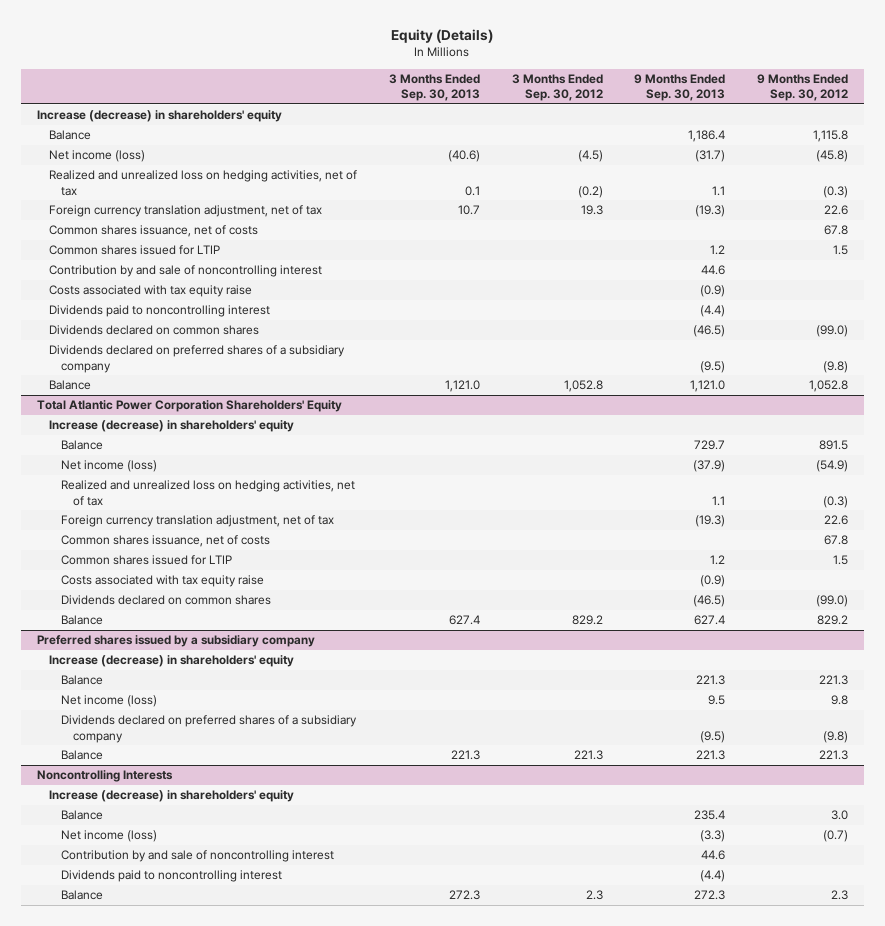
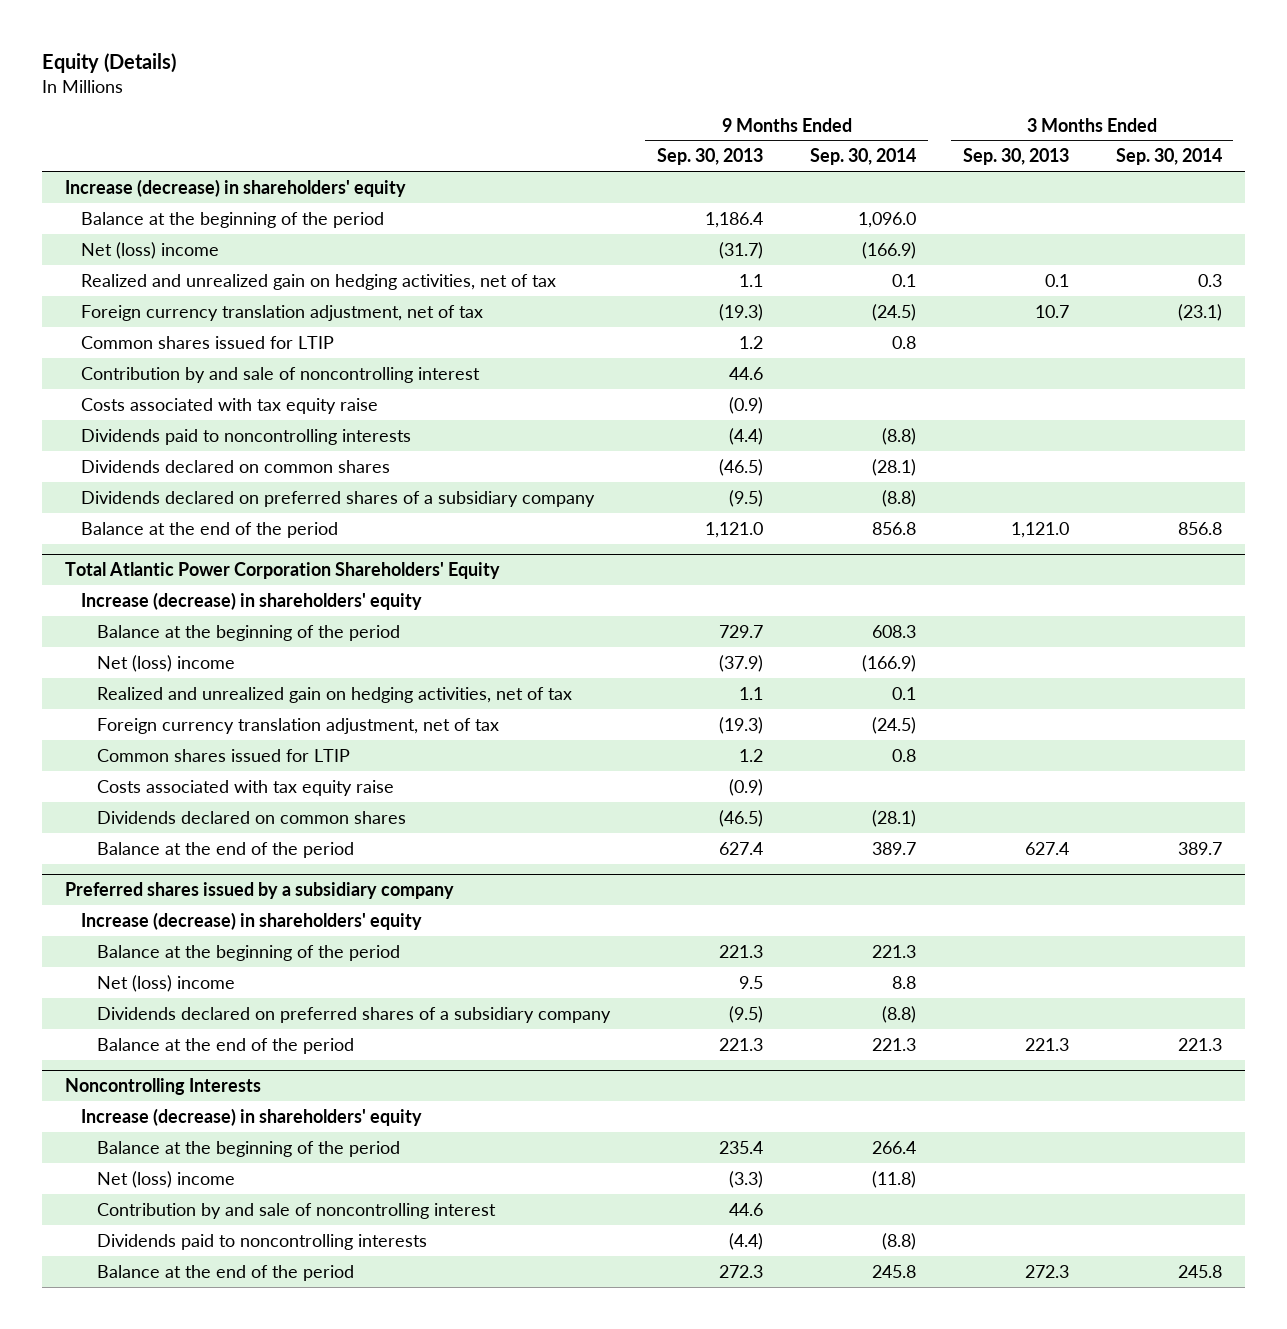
- | 3 Months Ended Sep. 30, 2013 | 3 Months Ended Sep. 30, 2012 | 9 Months Ended Sep. 30, 2013 | 9 Months Ended Sep. 30, 2012
+ | 9 Months Ended Sep. 30, 2013 | 9 Months Ended Sep. 30, 2014 | 3 Months Ended Sep. 30, 2013 | 3 Months Ended Sep. 30, 2014
- Balance | | | 1,186.4 | 1,115.8
- Net income (loss) | (40.6) | (4.5) | (31.7) | (45.8)
- Realized and unrealized loss on hedging activities, net of tax | 0.1 | (0.2) | 1.1 | (0.3)
+ Balance at the beginning of the period | 1,186.4 | 1,096.0 | |
+ Net (loss) income | (31.7) | (166.9) | |
+ Realized and unrealized gain on hedging activities, net of tax | 1.1 | 0.1 | 0.1 | 0.3
- Common shares issuance, net of costs | | | | 67.8
- Dividends paid to noncontrolling interest | | | (4.4) |
+ Dividends paid to noncontrolling interests | (4.4) | (8.8) | |
- Balance | 1,121.0 | 1,052.8 | 1,121.0 | 1,052.8
+ Balance at the end of the period | 1,121.0 | 856.8 | 1,121.0 | 856.8
@ Total Atlantic Power Corporation Shareholders' Equity
- Balance | | | 729.7 | 891.5
- Net income (loss) | | | (37.9) | (54.9)
- Realized and unrealized loss on hedging activities, net of tax | | | 1.1 | (0.3)
+ Balance at the beginning of the period | 729.7 | 608.3 | |
+ Net (loss) income | (37.9) | (166.9) | |
+ Realized and unrealized gain on hedging activities, net of tax | 1.1 | 0.1 | |
- Common shares issuance, net of costs | | | | 67.8
- Balance | 627.4 | 829.2 | 627.4 | 829.2
+ Balance at the end of the period | 627.4 | 389.7 | 627.4 | 389.7
@ Preferred shares issued by a subsidiary company
- Balance | | | 221.3 | 221.3
- Net income (loss) | | | 9.5 | 9.8
+ Balance at the beginning of the period | 221.3 | 221.3 | |
+ Net (loss) income | 9.5 | 8.8 | |
- Balance | 221.3 | 221.3 | 221.3 | 221.3
+ Balance at the end of the period | 221.3 | 221.3 | 221.3 | 221.3
@ Noncontrolling Interests
- Balance | | | 235.4 | 3.0
- Net income (loss) | | | (3.3) | (0.7)
+ Balance at the beginning of the period | 235.4 | 266.4 | |
+ Net (loss) income | (3.3) | (11.8) | |
- Dividends paid to noncontrolling interest | | | (4.4) |
- Balance | 272.3 | 2.3 | 272.3 | 2.3
+ Dividends paid to noncontrolling interests | (4.4) | (8.8) | |
+ Balance at the end of the period | 272.3 | 245.8 | 272.3 | 245.8

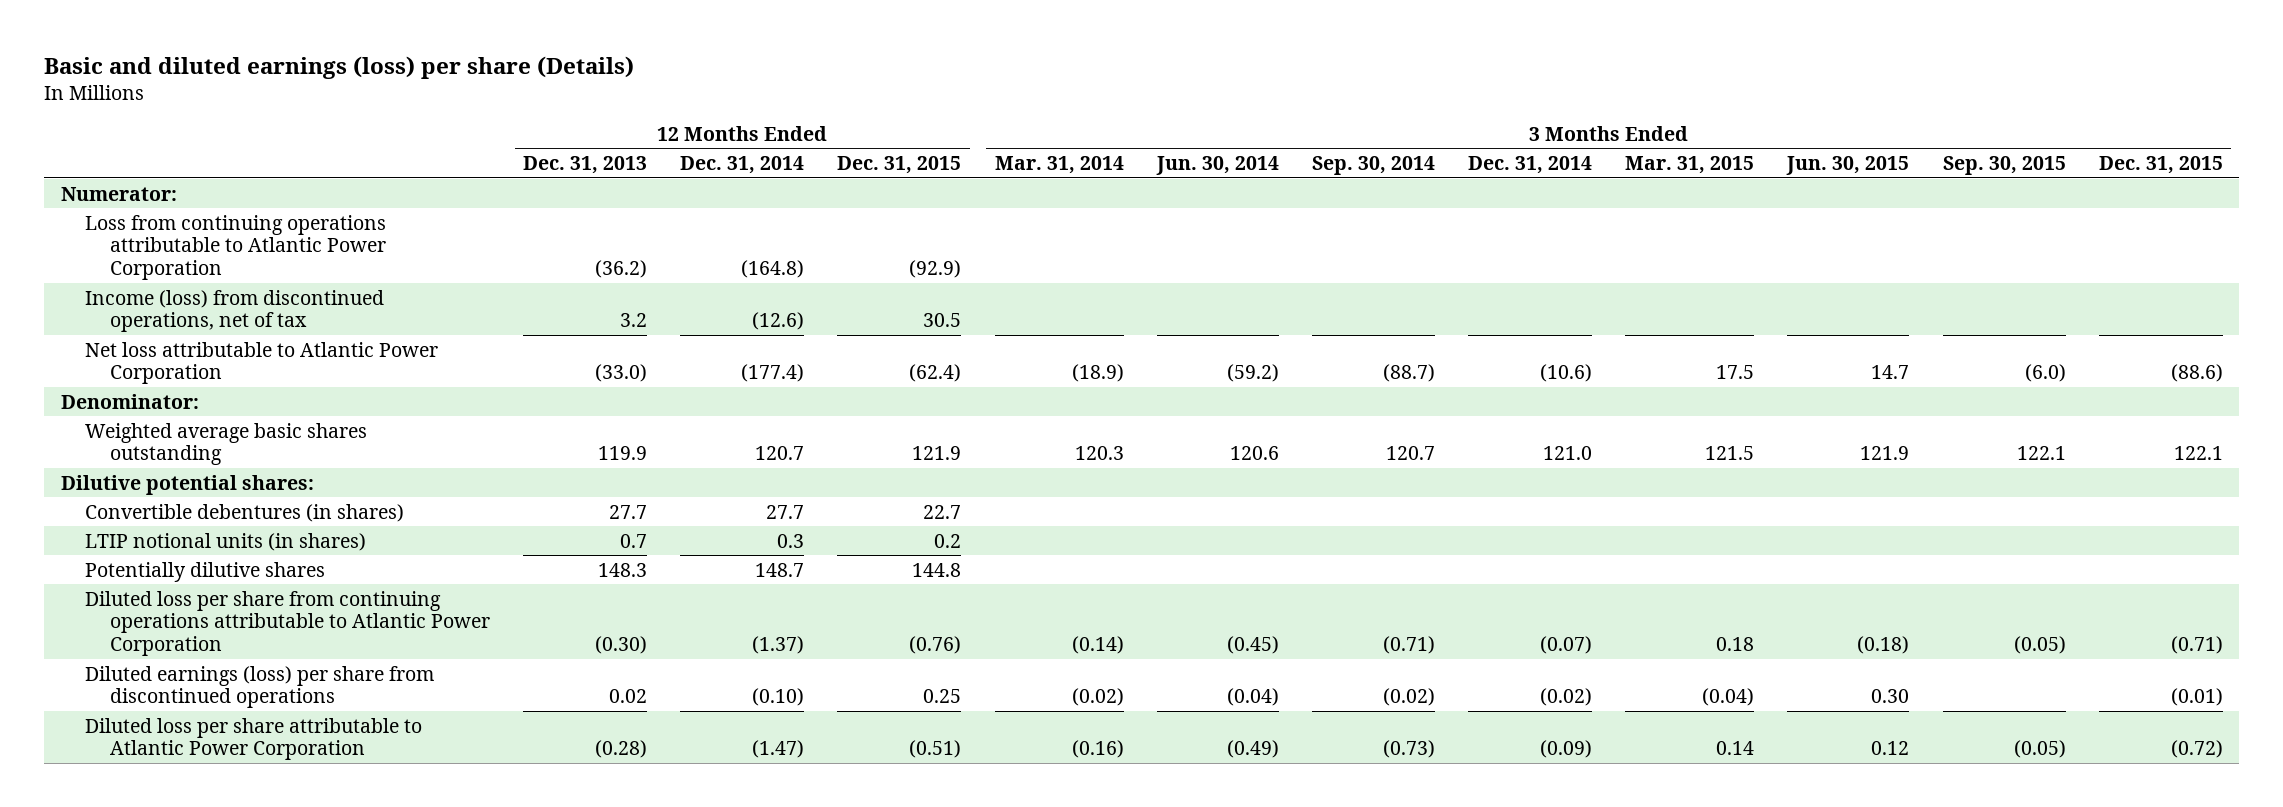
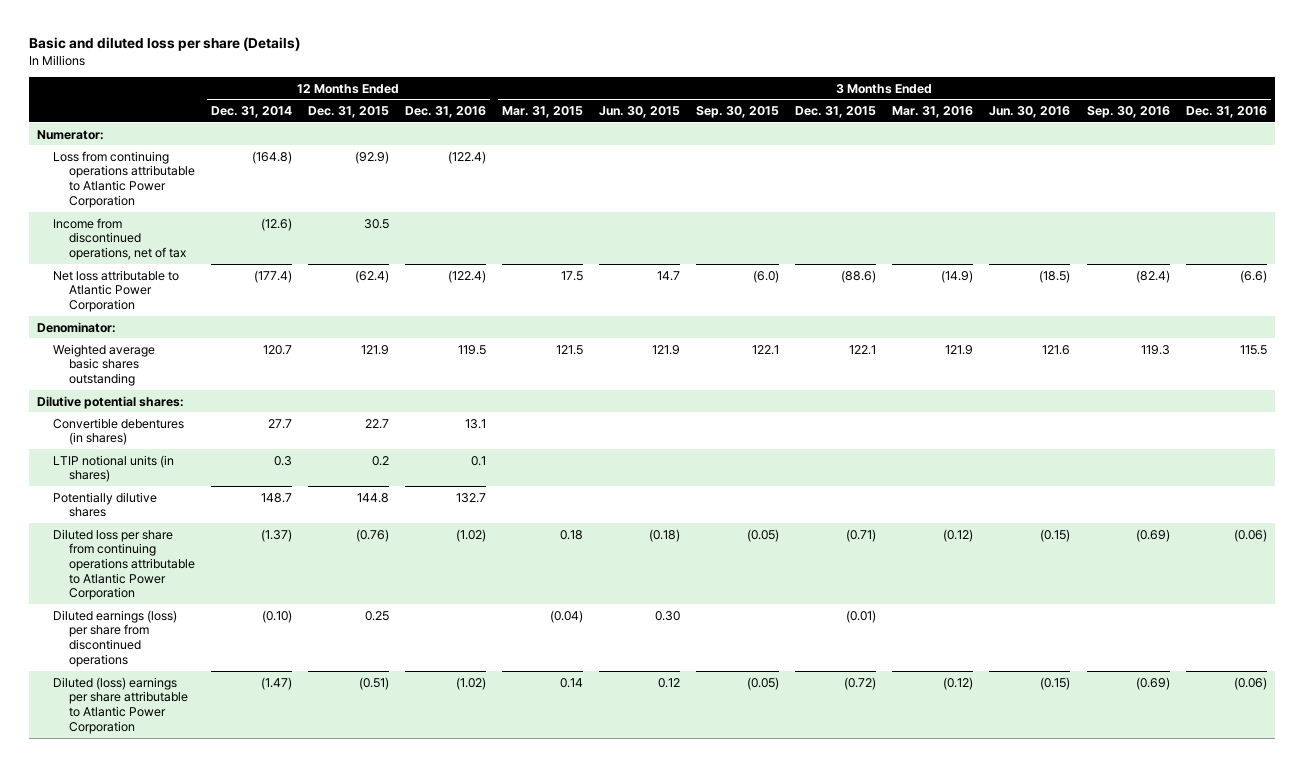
- Basic and diluted earnings (loss) per share (Details)
+ Basic and diluted loss per share (Details)
- | 12 Months Ended Dec. 31, 2013 | 12 Months Ended Dec. 31, 2014 | 12 Months Ended Dec. 31, 2015 | 3 Months Ended Mar. 31, 2014 | 3 Months Ended Jun. 30, 2014 | 3 Months Ended Sep. 30, 2014 | 3 Months Ended Dec. 31, 2014 | 3 Months Ended Mar. 31, 2015 | 3 Months Ended Jun. 30, 2015 | 3 Months Ended Sep. 30, 2015 | 3 Months Ended Dec. 31, 2015
+ | 12 Months Ended Dec. 31, 2014 | 12 Months Ended Dec. 31, 2015 | 12 Months Ended Dec. 31, 2016 | 3 Months Ended Mar. 31, 2015 | 3 Months Ended Jun. 30, 2015 | 3 Months Ended Sep. 30, 2015 | 3 Months Ended Dec. 31, 2015 | 3 Months Ended Mar. 31, 2016 | 3 Months Ended Jun. 30, 2016 | 3 Months Ended Sep. 30, 2016 | 3 Months Ended Dec. 31, 2016
- Income (loss) from discontinued operations, net of tax | 3.2 | (12.6) | 30.5 | | | | | | | |
+ Income from discontinued operations, net of tax | (12.6) | 30.5 | | | | | | | | |
- Diluted loss per share attributable to Atlantic Power Corporation | (0.28) | (1.47) | (0.51) | (0.16) | (0.49) | (0.73) | (0.09) | 0.14 | 0.12 | (0.05) | (0.72)
+ Diluted (loss) earnings per share attributable to Atlantic Power Corporation | (1.47) | (0.51) | (1.02) | 0.14 | 0.12 | (0.05) | (0.72) | (0.12) | (0.15) | (0.69) | (0.06)

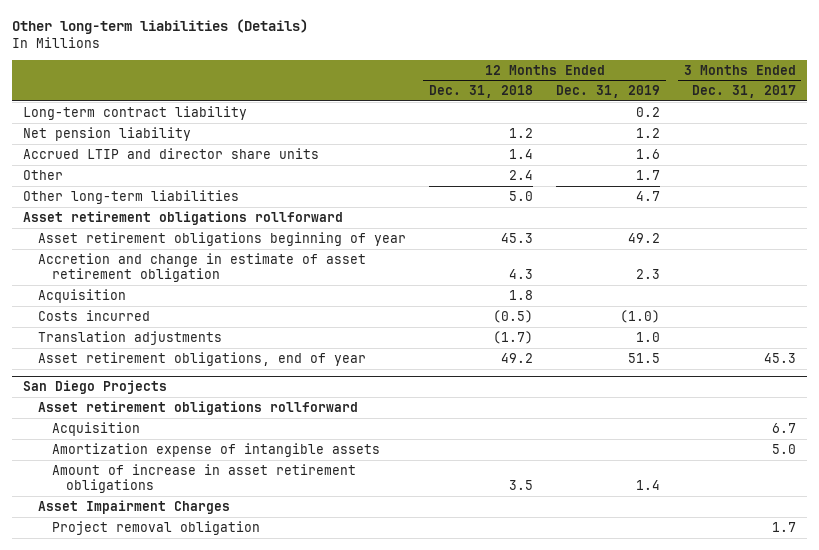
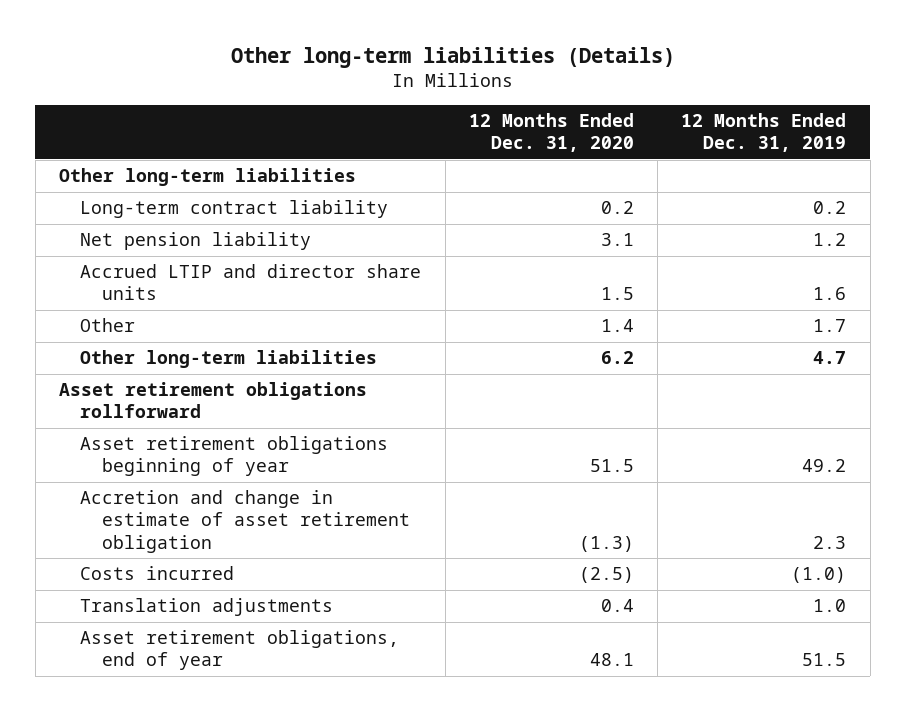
- | 12 Months Ended Dec. 31, 2018 | 12 Months Ended Dec. 31, 2019 | 3 Months Ended Dec. 31, 2017
+ | 12 Months Ended Dec. 31, 2020 | 12 Months Ended Dec. 31, 2019
+ Other long-term liabilities
- Acquisition | 1.8 | |
- San Diego Projects
- Asset retirement obligations rollforward
- Acquisition | | | 6.7
- Amortization expense of intangible assets | | | 5.0
- Amount of increase in asset retirement obligations | 3.5 | 1.4 |
- Asset Impairment Charges
- Project removal obligation | | | 1.7

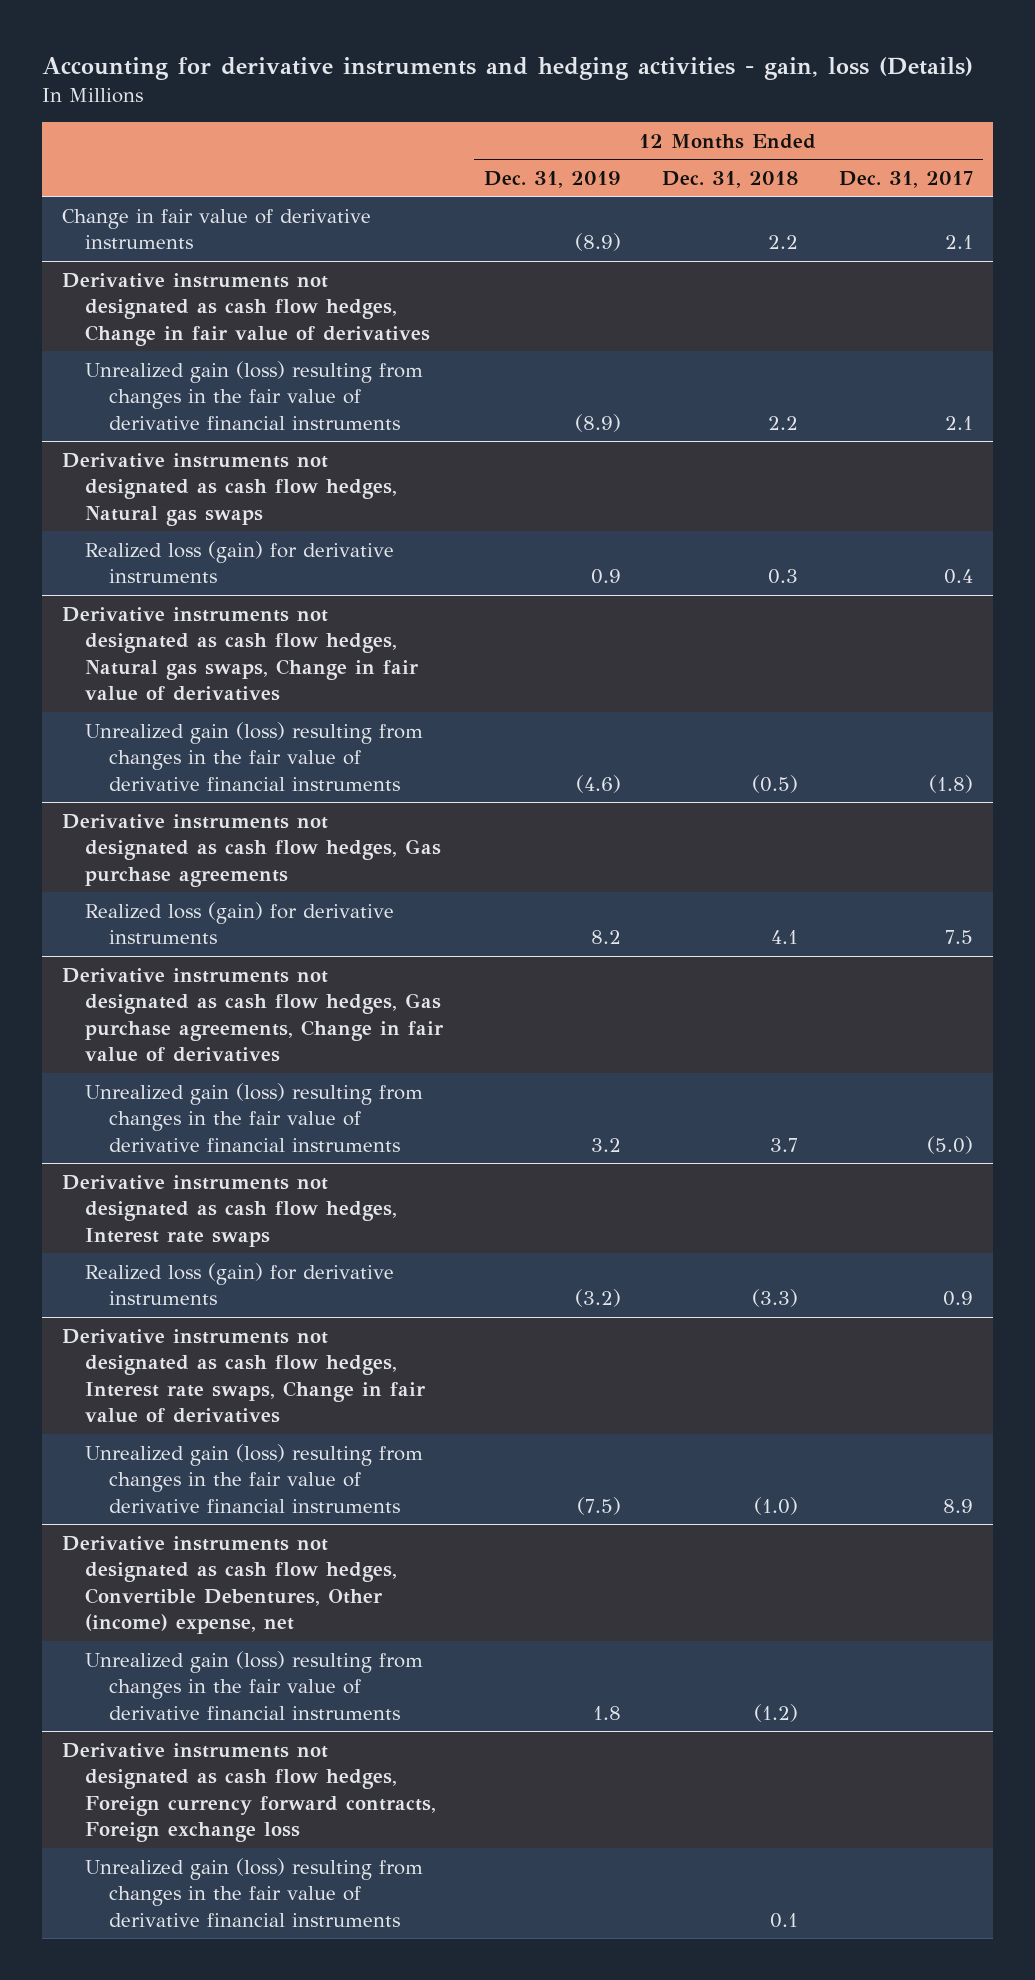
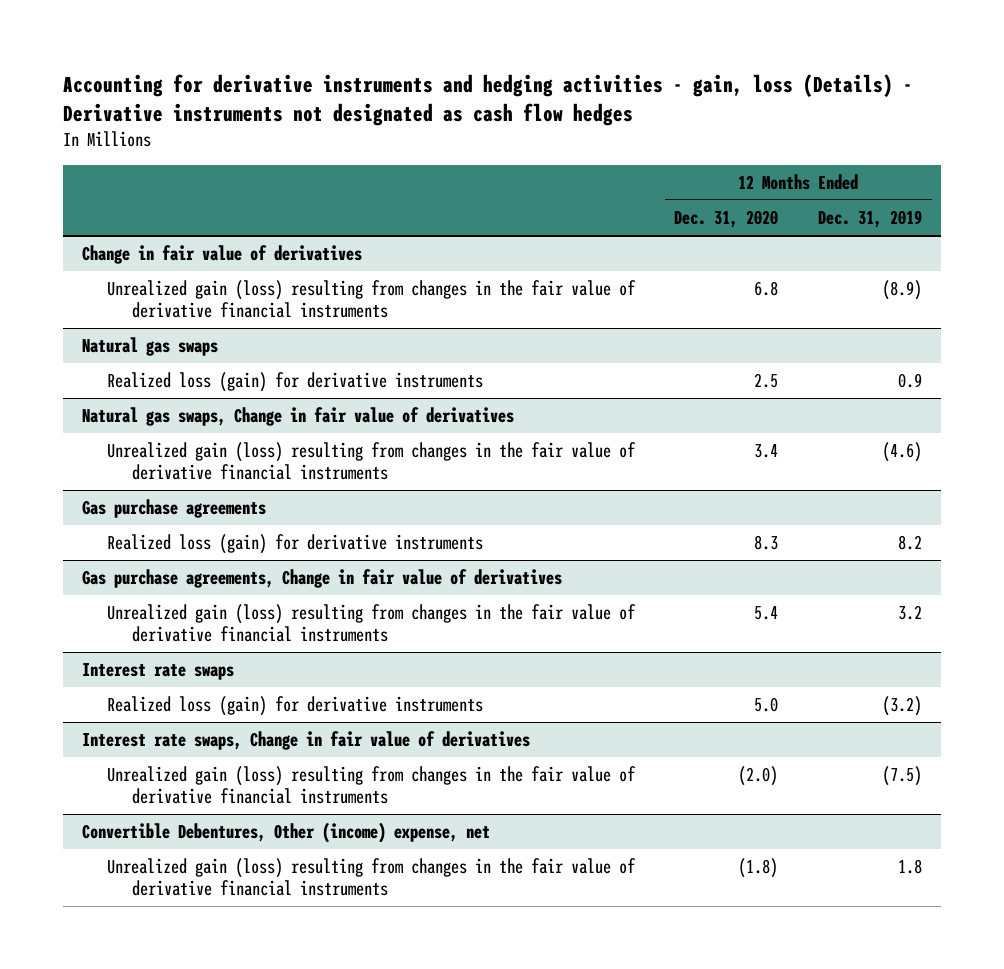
- Accounting for derivative instruments and hedging activities - gain, loss (Details)
+ Accounting for derivative instruments and hedging activities - gain, loss (Details) - Derivative instruments not designated as cash flow hedges
- | 12 Months Ended Dec. 31, 2019 | 12 Months Ended Dec. 31, 2018 | 12 Months Ended Dec. 31, 2017
+ | 12 Months Ended Dec. 31, 2020 | 12 Months Ended Dec. 31, 2019
- Change in fair value of derivative instruments | (8.9) | 2.2 | 2.1
- Derivative instruments not designated as cash flow hedges, Change in fair value of derivatives
+ Change in fair value of derivatives
- Derivative instruments not designated as cash flow hedges, Natural gas swaps
+ Natural gas swaps
- Derivative instruments not designated as cash flow hedges, Natural gas swaps, Change in fair value of derivatives
+ Natural gas swaps, Change in fair value of derivatives
- Derivative instruments not designated as cash flow hedges, Gas purchase agreements
+ Gas purchase agreements
- Derivative instruments not designated as cash flow hedges, Gas purchase agreements, Change in fair value of derivatives
+ Gas purchase agreements, Change in fair value of derivatives
- Derivative instruments not designated as cash flow hedges, Interest rate swaps
+ Interest rate swaps
- Derivative instruments not designated as cash flow hedges, Interest rate swaps, Change in fair value of derivatives
+ Interest rate swaps, Change in fair value of derivatives
- Derivative instruments not designated as cash flow hedges, Convertible Debentures, Other (income) expense, net
+ Convertible Debentures, Other (income) expense, net
- Derivative instruments not designated as cash flow hedges, Foreign currency forward contracts, Foreign exchange loss
- Unrealized gain (loss) resulting from changes in the fair value of derivative financial instruments | | 0.1 |

